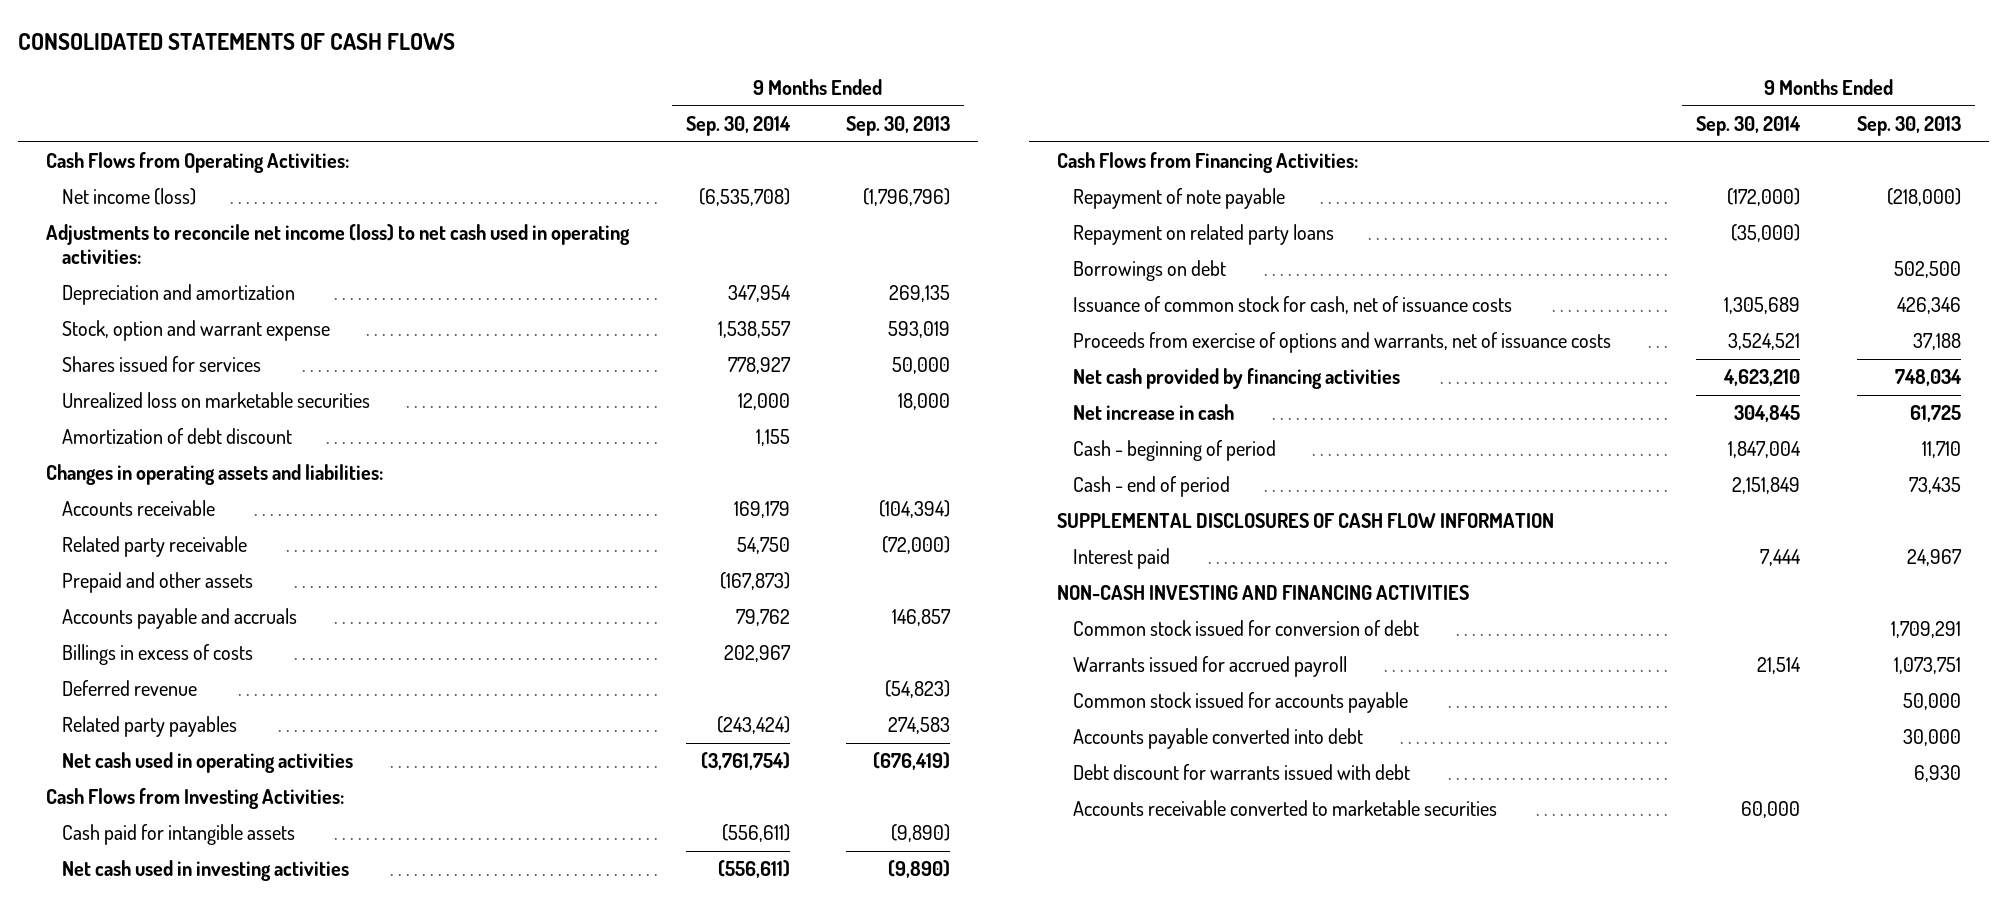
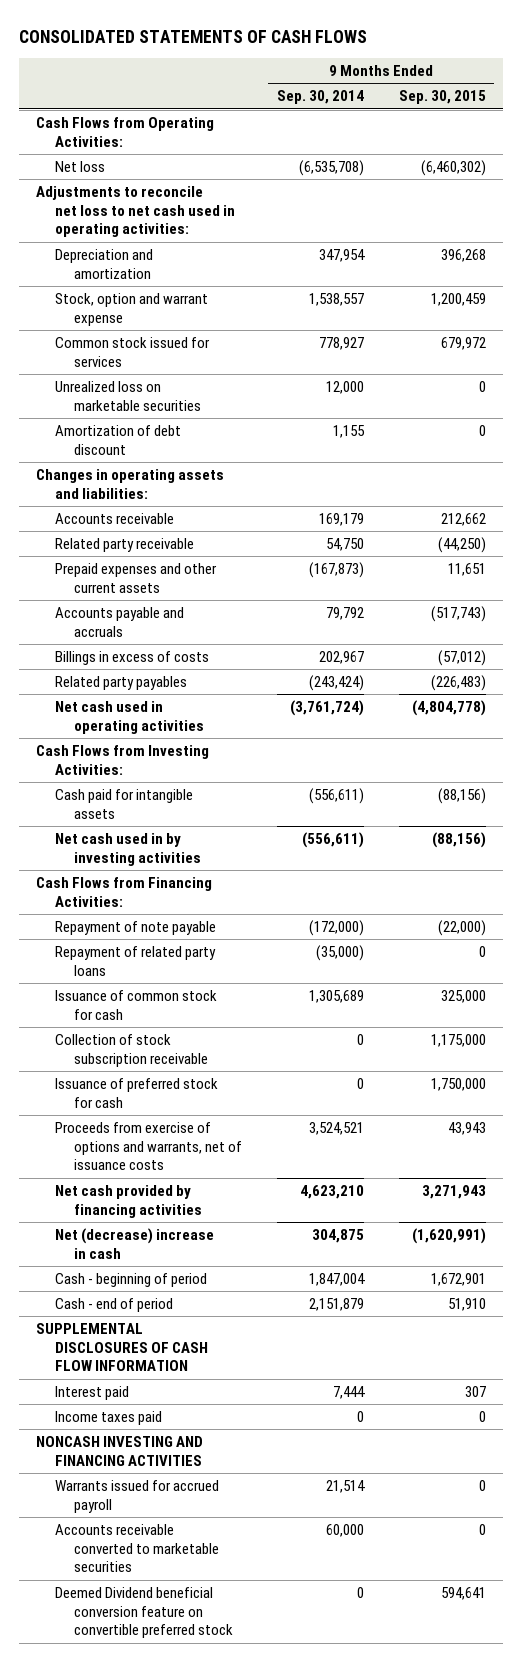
- | 9 Months Ended Sep. 30, 2014 | 9 Months Ended Sep. 30, 2013
+ | 9 Months Ended Sep. 30, 2014 | 9 Months Ended Sep. 30, 2015
- Net income (loss) | (6,535,708) | (1,796,796)
- Adjustments to reconcile net income (loss) to net cash used in operating activities:
+ Net loss | (6,535,708) | (6,460,302)
+ Adjustments to reconcile net loss to net cash used in operating activities:
- Shares issued for services | 778,927 | 50,000
+ Common stock issued for services | 778,927 | 679,972
- Prepaid and other assets | (167,873) |
- Accounts payable and accruals | 79,762 | 146,857
+ Prepaid expenses and other current assets | (167,873) | 11,651
+ Accounts payable and accruals | 79,792 | (517,743)
- Deferred revenue | | (54,823)
- Net cash used in operating activities | (3,761,754) | (676,419)
+ Net cash used in operating activities | (3,761,724) | (4,804,778)
- Net cash used in investing activities | (556,611) | (9,890)
+ Net cash used in by investing activities | (556,611) | (88,156)
- Repayment on related party loans | (35,000) |
- Borrowings on debt | | 502,500
- Issuance of common stock for cash, net of issuance costs | 1,305,689 | 426,346
+ Repayment of related party loans | (35,000) | 0
+ Issuance of common stock for cash | 1,305,689 | 325,000
+ Collection of stock subscription receivable | 0 | 1,175,000
+ Issuance of preferred stock for cash | 0 | 1,750,000
- Net increase in cash | 304,845 | 61,725
+ Net (decrease) increase in cash | 304,875 | (1,620,991)
- Cash - end of period | 2,151,849 | 73,435
+ Cash - end of period | 2,151,879 | 51,910
- NON-CASH INVESTING AND FINANCING ACTIVITIES
- Common stock issued for conversion of debt | | 1,709,291
+ Income taxes paid | 0 | 0
+ NONCASH INVESTING AND FINANCING ACTIVITIES
- Common stock issued for accounts payable | | 50,000
- Accounts payable converted into debt | | 30,000
- Debt discount for warrants issued with debt | | 6,930
+ Deemed Dividend beneficial conversion feature on convertible preferred stock | 0 | 594,641

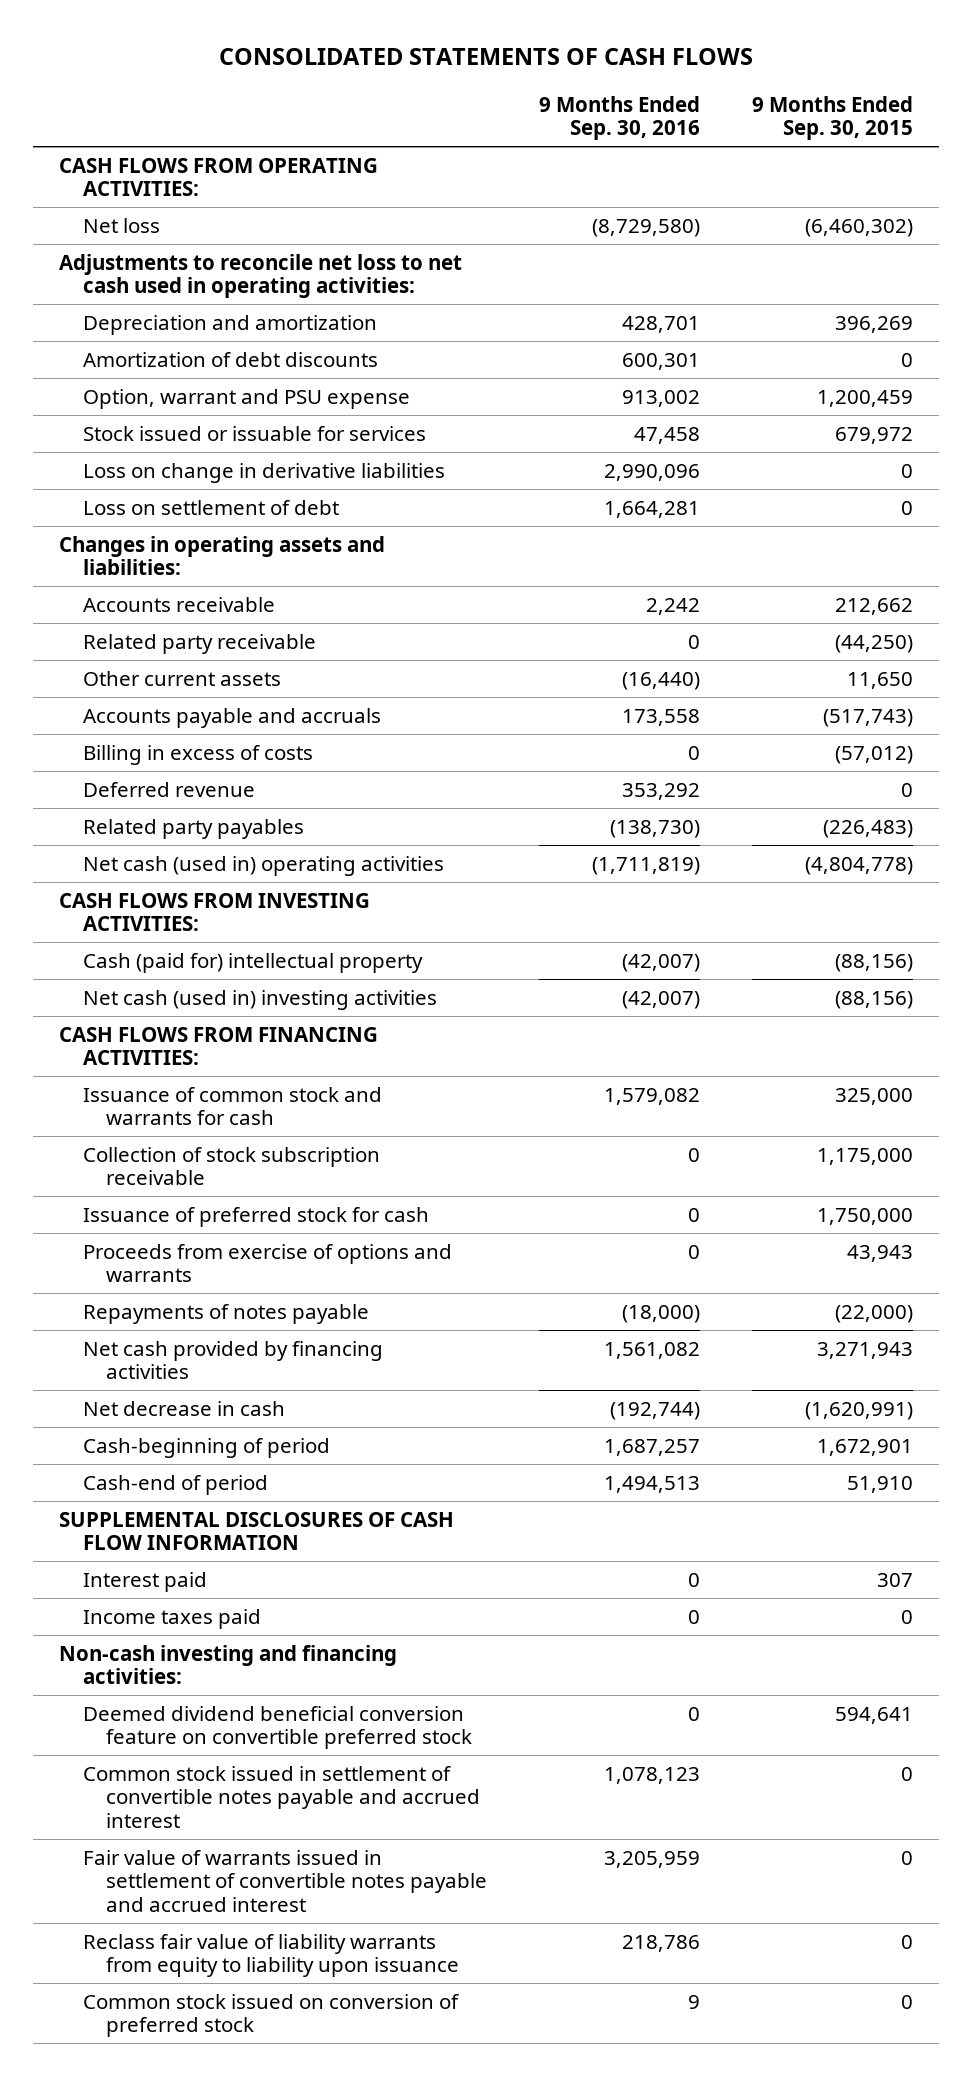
- | 9 Months Ended Sep. 30, 2014 | 9 Months Ended Sep. 30, 2015
+ | 9 Months Ended Sep. 30, 2016 | 9 Months Ended Sep. 30, 2015
- Cash Flows from Operating Activities:
+ CASH FLOWS FROM OPERATING ACTIVITIES:
- Depreciation and amortization | 347,954 | 396,268
- Stock, option and warrant expense | 1,538,557 | 1,200,459
- Common stock issued for services | 778,927 | 679,972
- Unrealized loss on marketable securities | 12,000 | 0
- Amortization of debt discount | 1,155 | 0
+ Depreciation and amortization | 428,701 | 396,269
+ Amortization of debt discounts | 600,301 | 0
+ Option, warrant and PSU expense | 913,002 | 1,200,459
+ Stock issued or issuable for services | 47,458 | 679,972
+ Loss on change in derivative liabilities | 2,990,096 | 0
+ Loss on settlement of debt | 1,664,281 | 0
- Prepaid expenses and other current assets | (167,873) | 11,651
+ Other current assets | (16,440) | 11,650
- Billings in excess of costs | 202,967 | (57,012)
+ Billing in excess of costs | 0 | (57,012)
+ Deferred revenue | 353,292 | 0
- Net cash used in operating activities | (3,761,724) | (4,804,778)
- Cash Flows from Investing Activities:
- Cash paid for intangible assets | (556,611) | (88,156)
- Net cash used in by investing activities | (556,611) | (88,156)
- Cash Flows from Financing Activities:
- Repayment of note payable | (172,000) | (22,000)
- Repayment of related party loans | (35,000) | 0
- Issuance of common stock for cash | 1,305,689 | 325,000
+ Net cash (used in) operating activities | (1,711,819) | (4,804,778)
+ CASH FLOWS FROM INVESTING ACTIVITIES:
+ Cash (paid for) intellectual property | (42,007) | (88,156)
+ Net cash (used in) investing activities | (42,007) | (88,156)
+ CASH FLOWS FROM FINANCING ACTIVITIES:
+ Issuance of common stock and warrants for cash | 1,579,082 | 325,000
- Proceeds from exercise of options and warrants, net of issuance costs | 3,524,521 | 43,943
+ Proceeds from exercise of options and warrants | 0 | 43,943
+ Repayments of notes payable | (18,000) | (22,000)
- Net (decrease) increase in cash | 304,875 | (1,620,991)
- Cash - beginning of period | 1,847,004 | 1,672,901
- Cash - end of period | 2,151,879 | 51,910
+ Net decrease in cash | (192,744) | (1,620,991)
+ Cash-beginning of period | 1,687,257 | 1,672,901
+ Cash-end of period | 1,494,513 | 51,910
- NONCASH INVESTING AND FINANCING ACTIVITIES
- Warrants issued for accrued payroll | 21,514 | 0
- Accounts receivable converted to marketable securities | 60,000 | 0
- Deemed Dividend beneficial conversion feature on convertible preferred stock | 0 | 594,641
+ Non-cash investing and financing activities:
+ Deemed dividend beneficial conversion feature on convertible preferred stock | 0 | 594,641
+ Common stock issued in settlement of convertible notes payable and accrued interest | 1,078,123 | 0
+ Fair value of warrants issued in settlement of convertible notes payable and accrued interest | 3,205,959 | 0
+ Reclass fair value of liability warrants from equity to liability upon issuance | 218,786 | 0
+ Common stock issued on conversion of preferred stock | 9 | 0

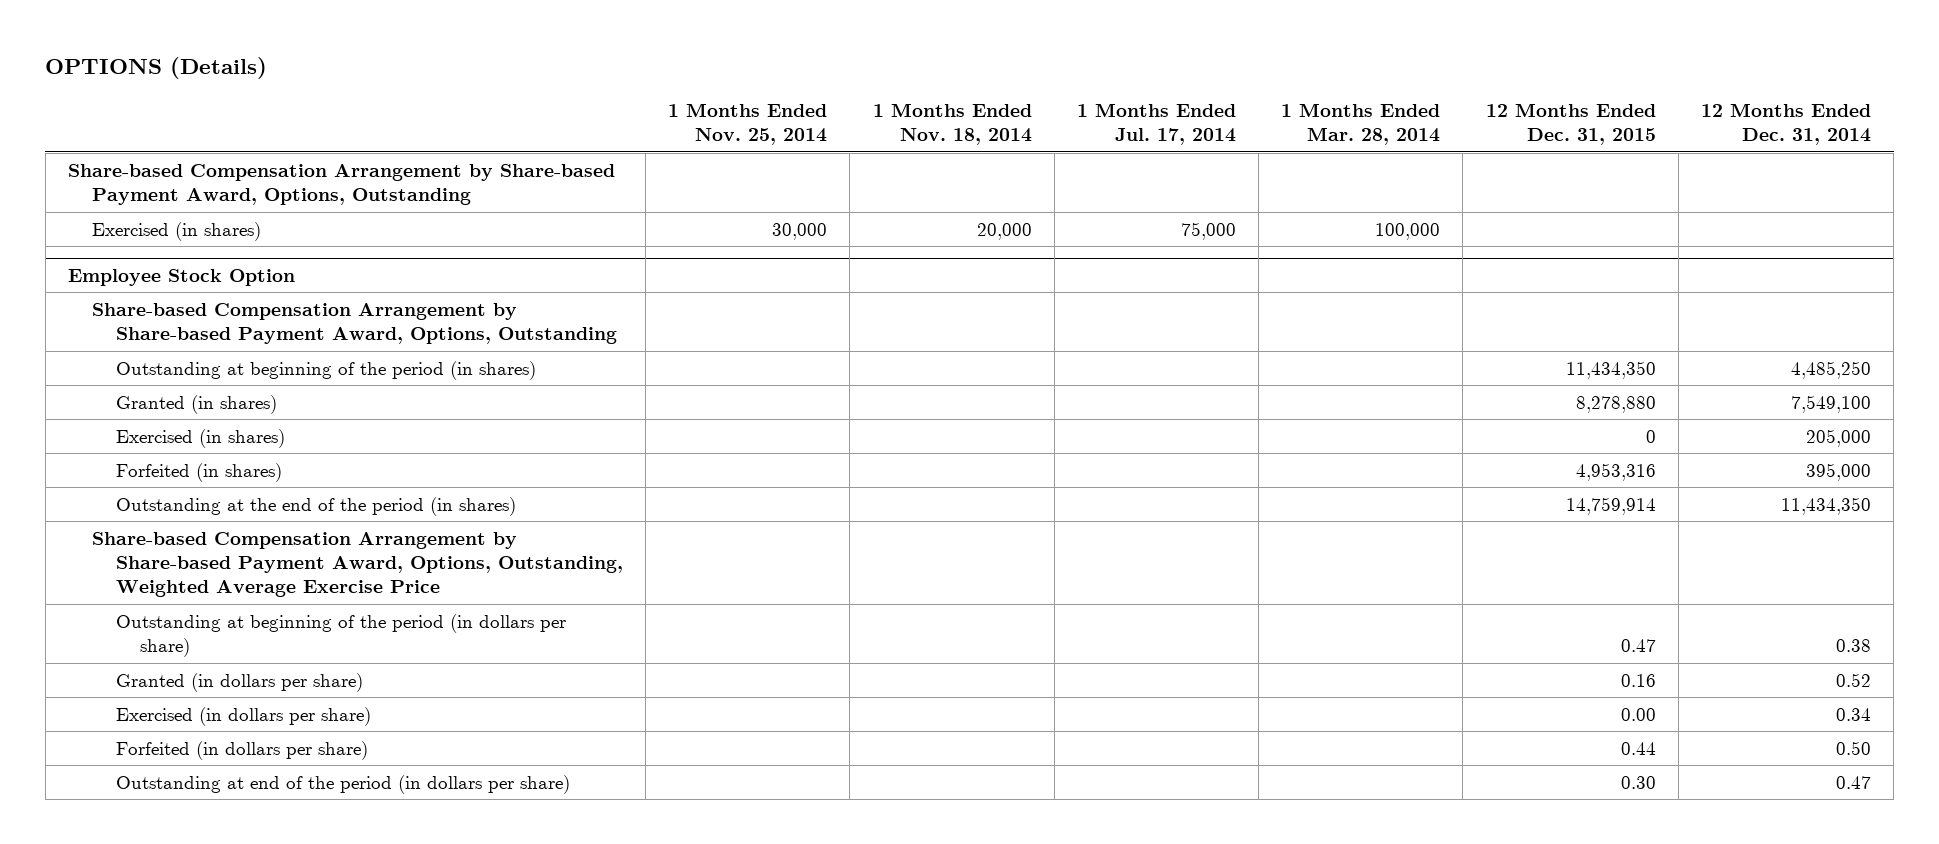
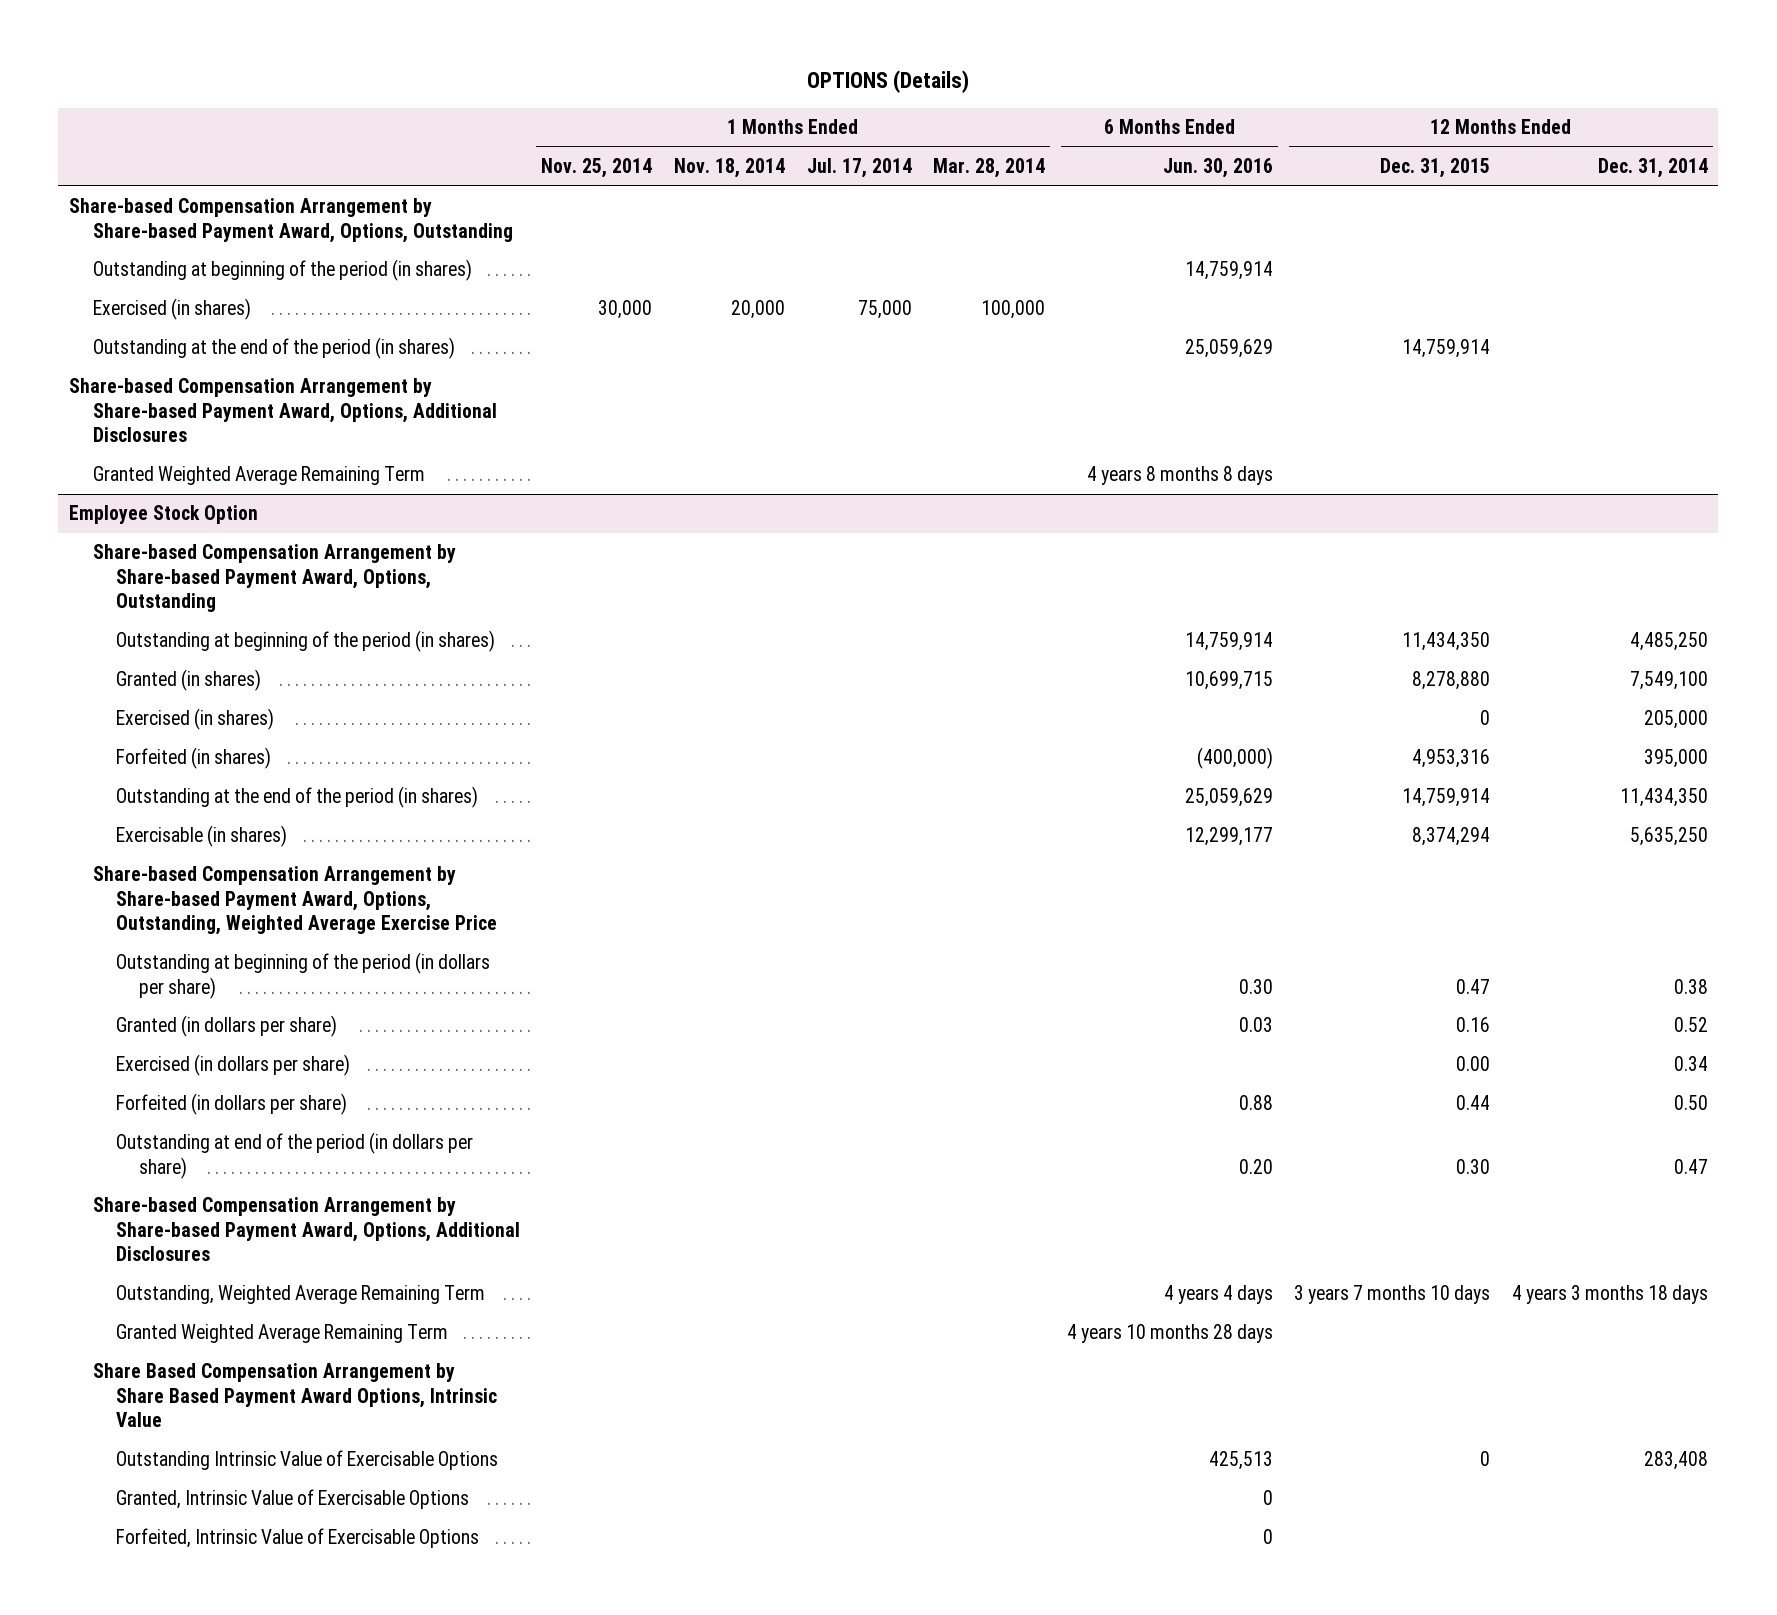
- | 1 Months Ended Nov. 25, 2014 | 1 Months Ended Nov. 18, 2014 | 1 Months Ended Jul. 17, 2014 | 1 Months Ended Mar. 28, 2014 | 12 Months Ended Dec. 31, 2015 | 12 Months Ended Dec. 31, 2014
+ | 1 Months Ended Nov. 25, 2014 | 1 Months Ended Nov. 18, 2014 | 1 Months Ended Jul. 17, 2014 | 1 Months Ended Mar. 28, 2014 | 6 Months Ended Jun. 30, 2016 | 12 Months Ended Dec. 31, 2015 | 12 Months Ended Dec. 31, 2014
+ Outstanding at beginning of the period (in shares) | | | | | 14,759,914 | |
+ Outstanding at the end of the period (in shares) | | | | | 25,059,629 | 14,759,914 |
+ Share-based Compensation Arrangement by Share-based Payment Award, Options, Additional Disclosures
+ Granted Weighted Average Remaining Term | | | | | 4 years 8 months 8 days | |
@ Employee Stock Option
+ Exercisable (in shares) | | | | | 12,299,177 | 8,374,294 | 5,635,250
+ Share-based Compensation Arrangement by Share-based Payment Award, Options, Additional Disclosures
+ Outstanding, Weighted Average Remaining Term | | | | | 4 years 4 days | 3 years 7 months 10 days | 4 years 3 months 18 days
+ Granted Weighted Average Remaining Term | | | | | 4 years 10 months 28 days | |
+ Share Based Compensation Arrangement by Share Based Payment Award Options, Intrinsic Value
+ Outstanding Intrinsic Value of Exercisable Options | | | | | 425,513 | 0 | 283,408
+ Granted, Intrinsic Value of Exercisable Options | | | | | 0 | |
+ Forfeited, Intrinsic Value of Exercisable Options | | | | | 0 | |

